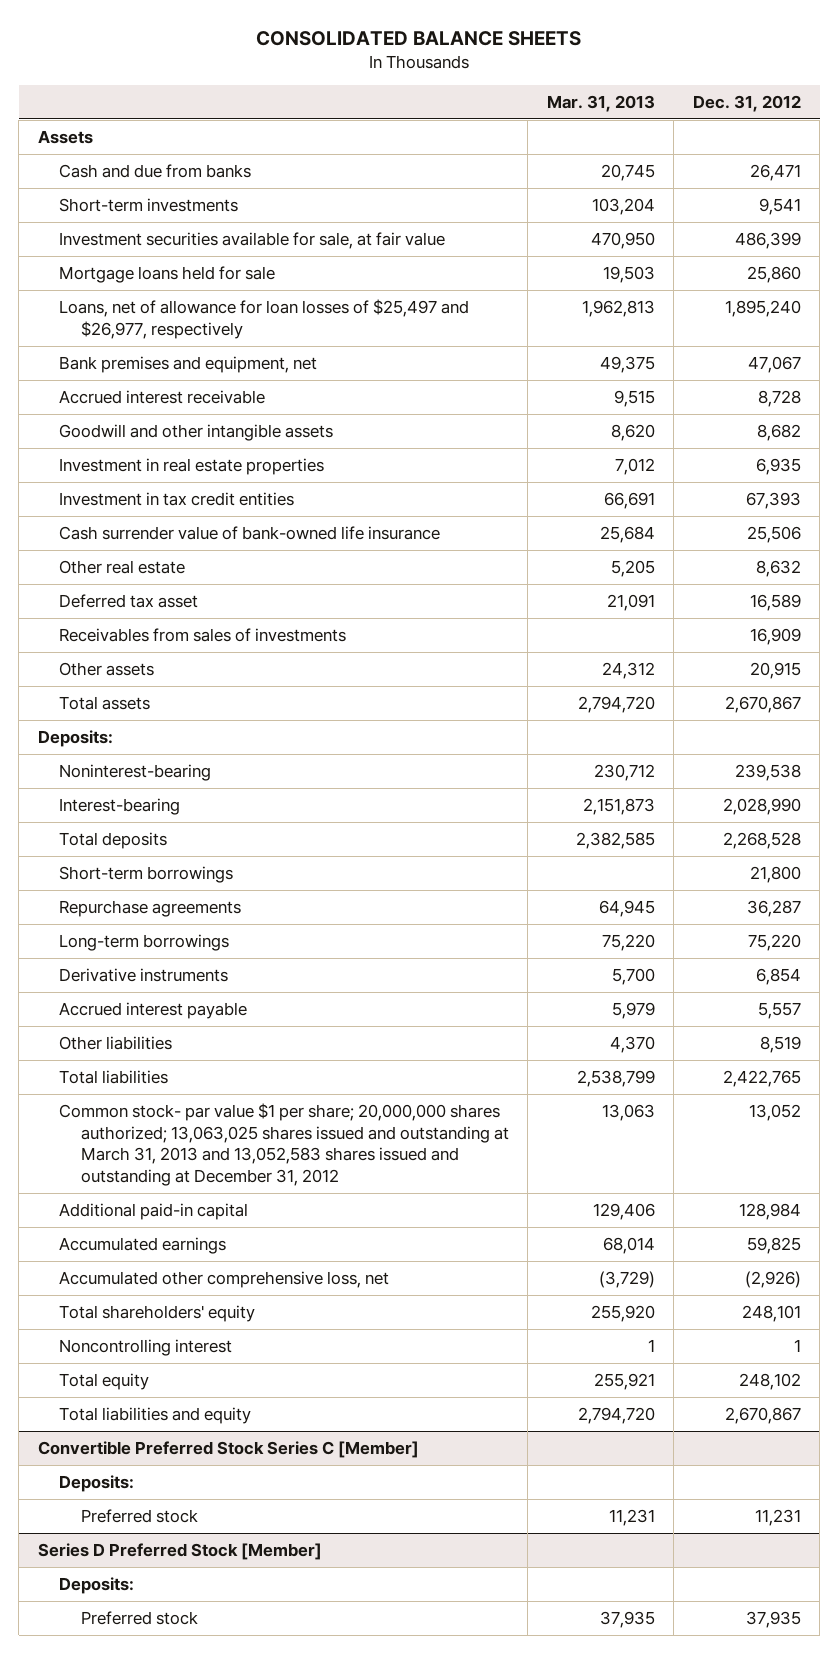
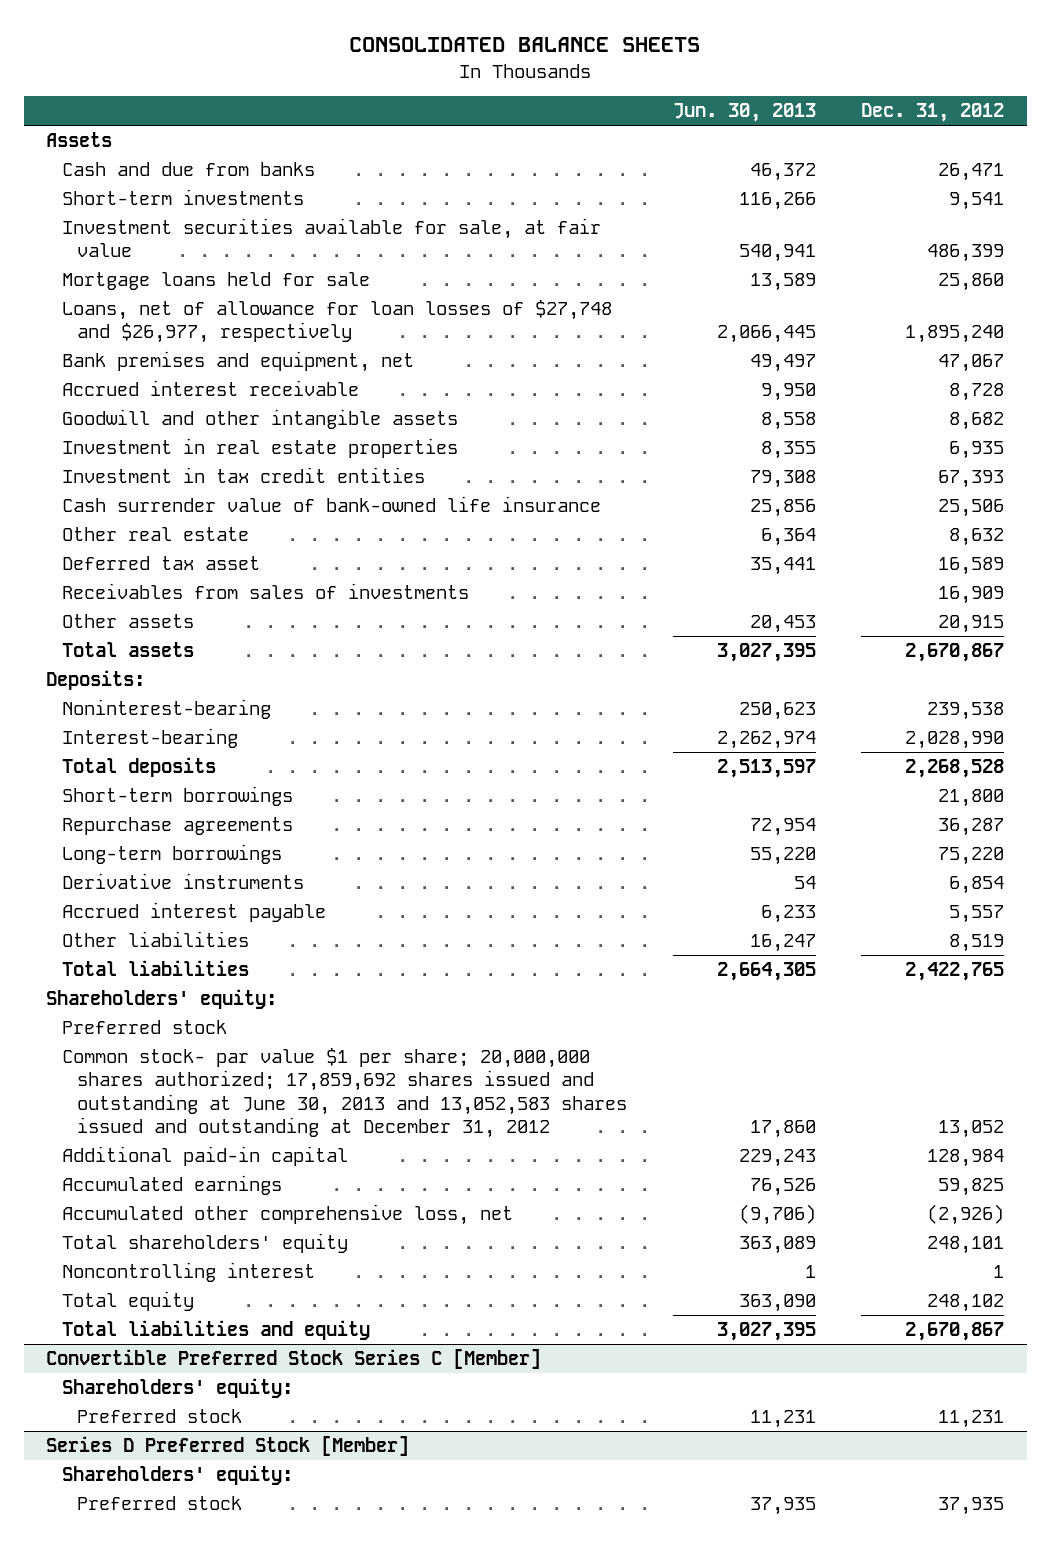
- | Mar. 31, 2013 | Dec. 31, 2012
+ | Jun. 30, 2013 | Dec. 31, 2012
- Loans, net of allowance for loan losses of $25,497 and $26,977, respectively | 1,962,813 | 1,895,240
+ Loans, net of allowance for loan losses of $27,748 and $26,977, respectively | 2,066,445 | 1,895,240
- Common stock- par value $1 per share; 20,000,000 shares authorized; 13,063,025 shares issued and outstanding at March 31, 2013 and 13,052,583 shares issued and outstanding at December 31, 2012 | 13,063 | 13,052
+ Shareholders' equity:
+ Preferred stock
+ Common stock- par value $1 per share; 20,000,000 shares authorized; 17,859,692 shares issued and outstanding at June 30, 2013 and 13,052,583 shares issued and outstanding at December 31, 2012 | 17,860 | 13,052
@ Convertible Preferred Stock Series C [Member]
- Deposits:
+ Shareholders' equity:
@ Series D Preferred Stock [Member]
- Deposits:
+ Shareholders' equity:

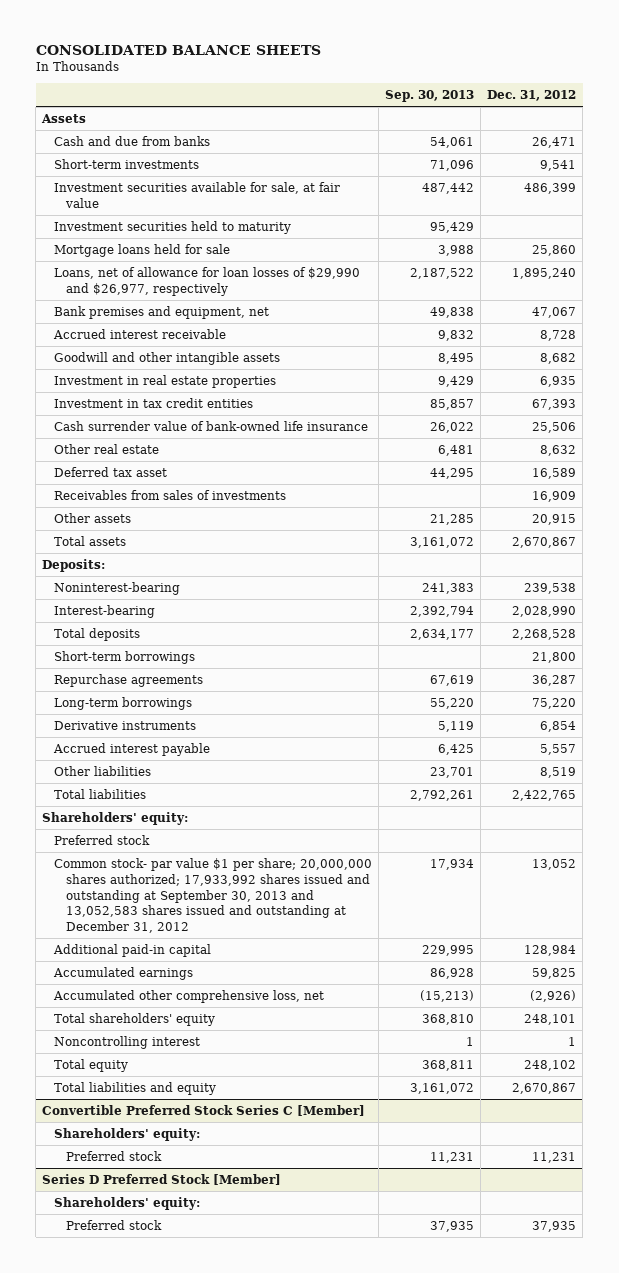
- | Jun. 30, 2013 | Dec. 31, 2012
+ | Sep. 30, 2013 | Dec. 31, 2012
+ Investment securities held to maturity | 95,429 |
- Loans, net of allowance for loan losses of $27,748 and $26,977, respectively | 2,066,445 | 1,895,240
+ Loans, net of allowance for loan losses of $29,990 and $26,977, respectively | 2,187,522 | 1,895,240
- Common stock- par value $1 per share; 20,000,000 shares authorized; 17,859,692 shares issued and outstanding at June 30, 2013 and 13,052,583 shares issued and outstanding at December 31, 2012 | 17,860 | 13,052
+ Common stock- par value $1 per share; 20,000,000 shares authorized; 17,933,992 shares issued and outstanding at September 30, 2013 and 13,052,583 shares issued and outstanding at December 31, 2012 | 17,934 | 13,052

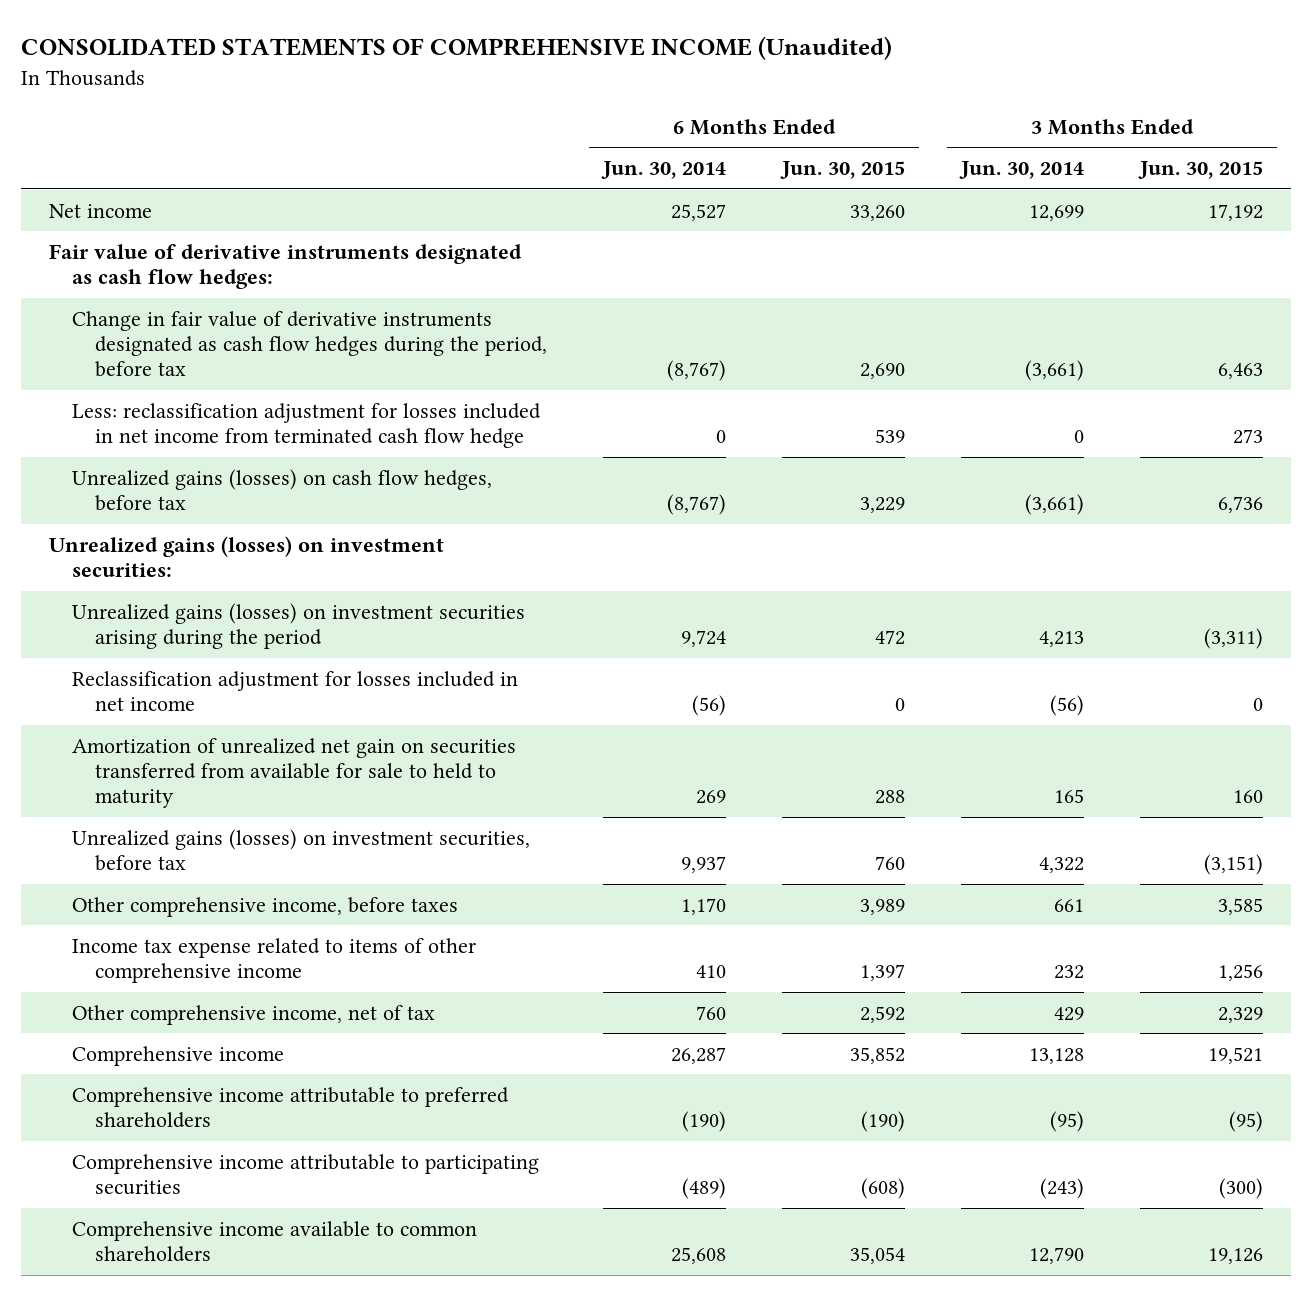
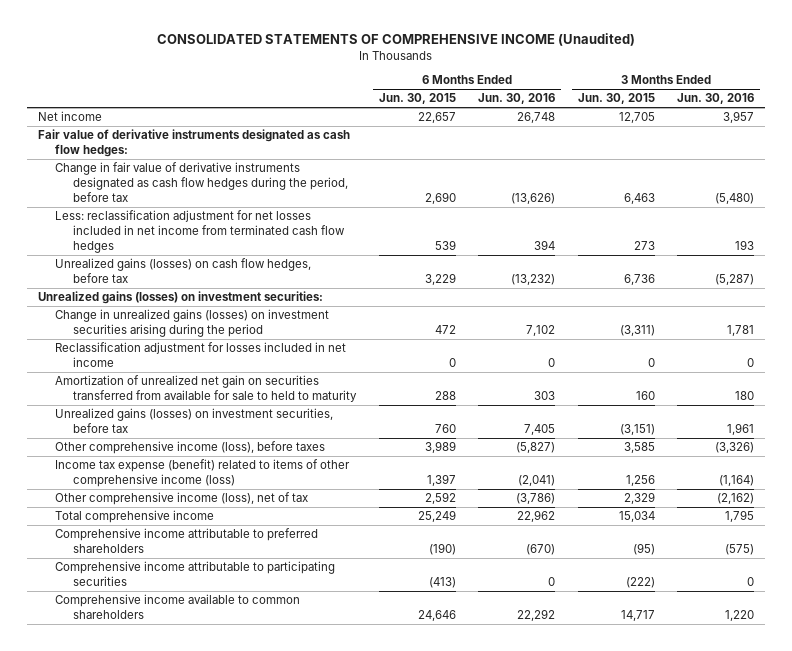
- | 6 Months Ended Jun. 30, 2014 | 6 Months Ended Jun. 30, 2015 | 3 Months Ended Jun. 30, 2014 | 3 Months Ended Jun. 30, 2015
+ | 6 Months Ended Jun. 30, 2015 | 6 Months Ended Jun. 30, 2016 | 3 Months Ended Jun. 30, 2015 | 3 Months Ended Jun. 30, 2016
- Net income | 25,527 | 33,260 | 12,699 | 17,192
+ Net income | 22,657 | 26,748 | 12,705 | 3,957
- Less: reclassification adjustment for losses included in net income from terminated cash flow hedge | 0 | 539 | 0 | 273
+ Less: reclassification adjustment for net losses included in net income from terminated cash flow hedges | 539 | 394 | 273 | 193
- Unrealized gains (losses) on investment securities arising during the period | 9,724 | 472 | 4,213 | (3,311)
+ Change in unrealized gains (losses) on investment securities arising during the period | 472 | 7,102 | (3,311) | 1,781
- Other comprehensive income, before taxes | 1,170 | 3,989 | 661 | 3,585
- Income tax expense related to items of other comprehensive income | 410 | 1,397 | 232 | 1,256
- Other comprehensive income, net of tax | 760 | 2,592 | 429 | 2,329
- Comprehensive income | 26,287 | 35,852 | 13,128 | 19,521
+ Other comprehensive income (loss), before taxes | 3,989 | (5,827) | 3,585 | (3,326)
+ Income tax expense (benefit) related to items of other comprehensive income (loss) | 1,397 | (2,041) | 1,256 | (1,164)
+ Other comprehensive income (loss), net of tax | 2,592 | (3,786) | 2,329 | (2,162)
+ Total comprehensive income | 25,249 | 22,962 | 15,034 | 1,795
- Comprehensive income attributable to participating securities | (489) | (608) | (243) | (300)
- Comprehensive income available to common shareholders | 25,608 | 35,054 | 12,790 | 19,126
+ Comprehensive income attributable to participating securities | (413) | 0 | (222) | 0
+ Comprehensive income available to common shareholders | 24,646 | 22,292 | 14,717 | 1,220

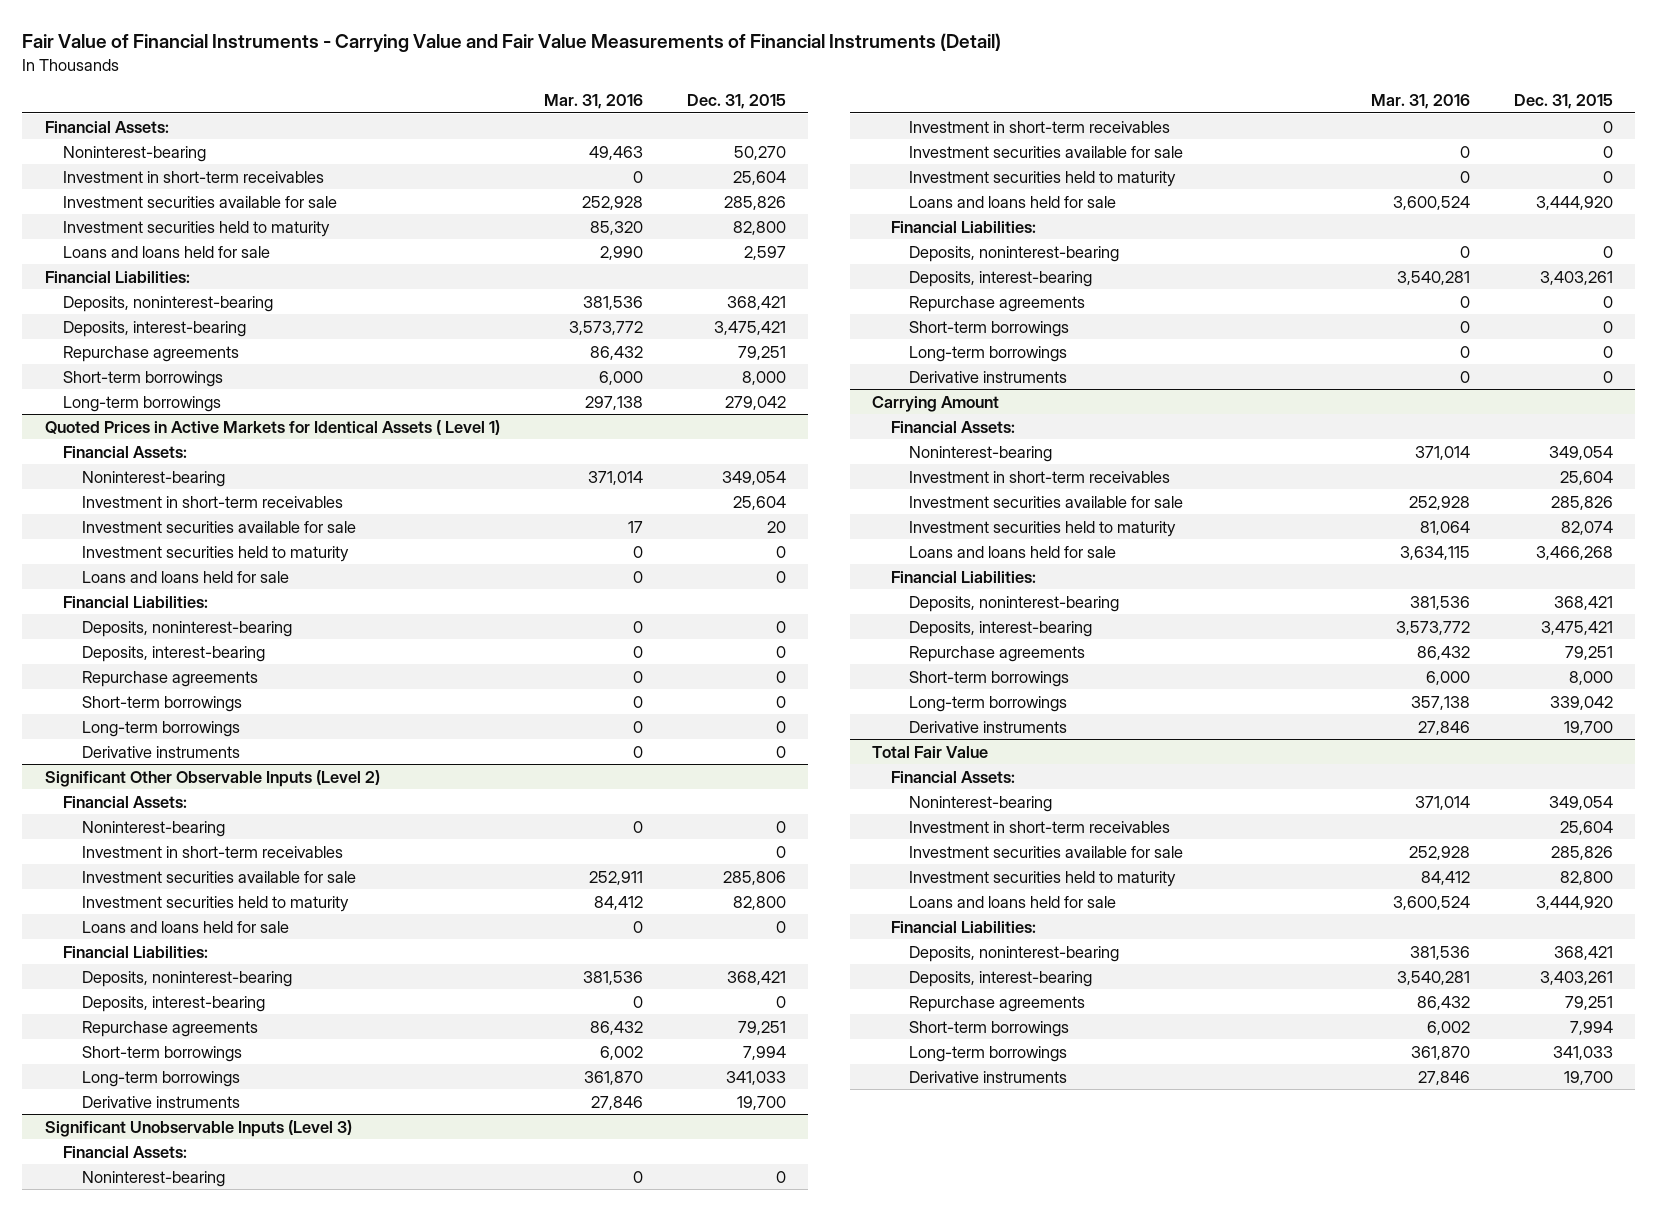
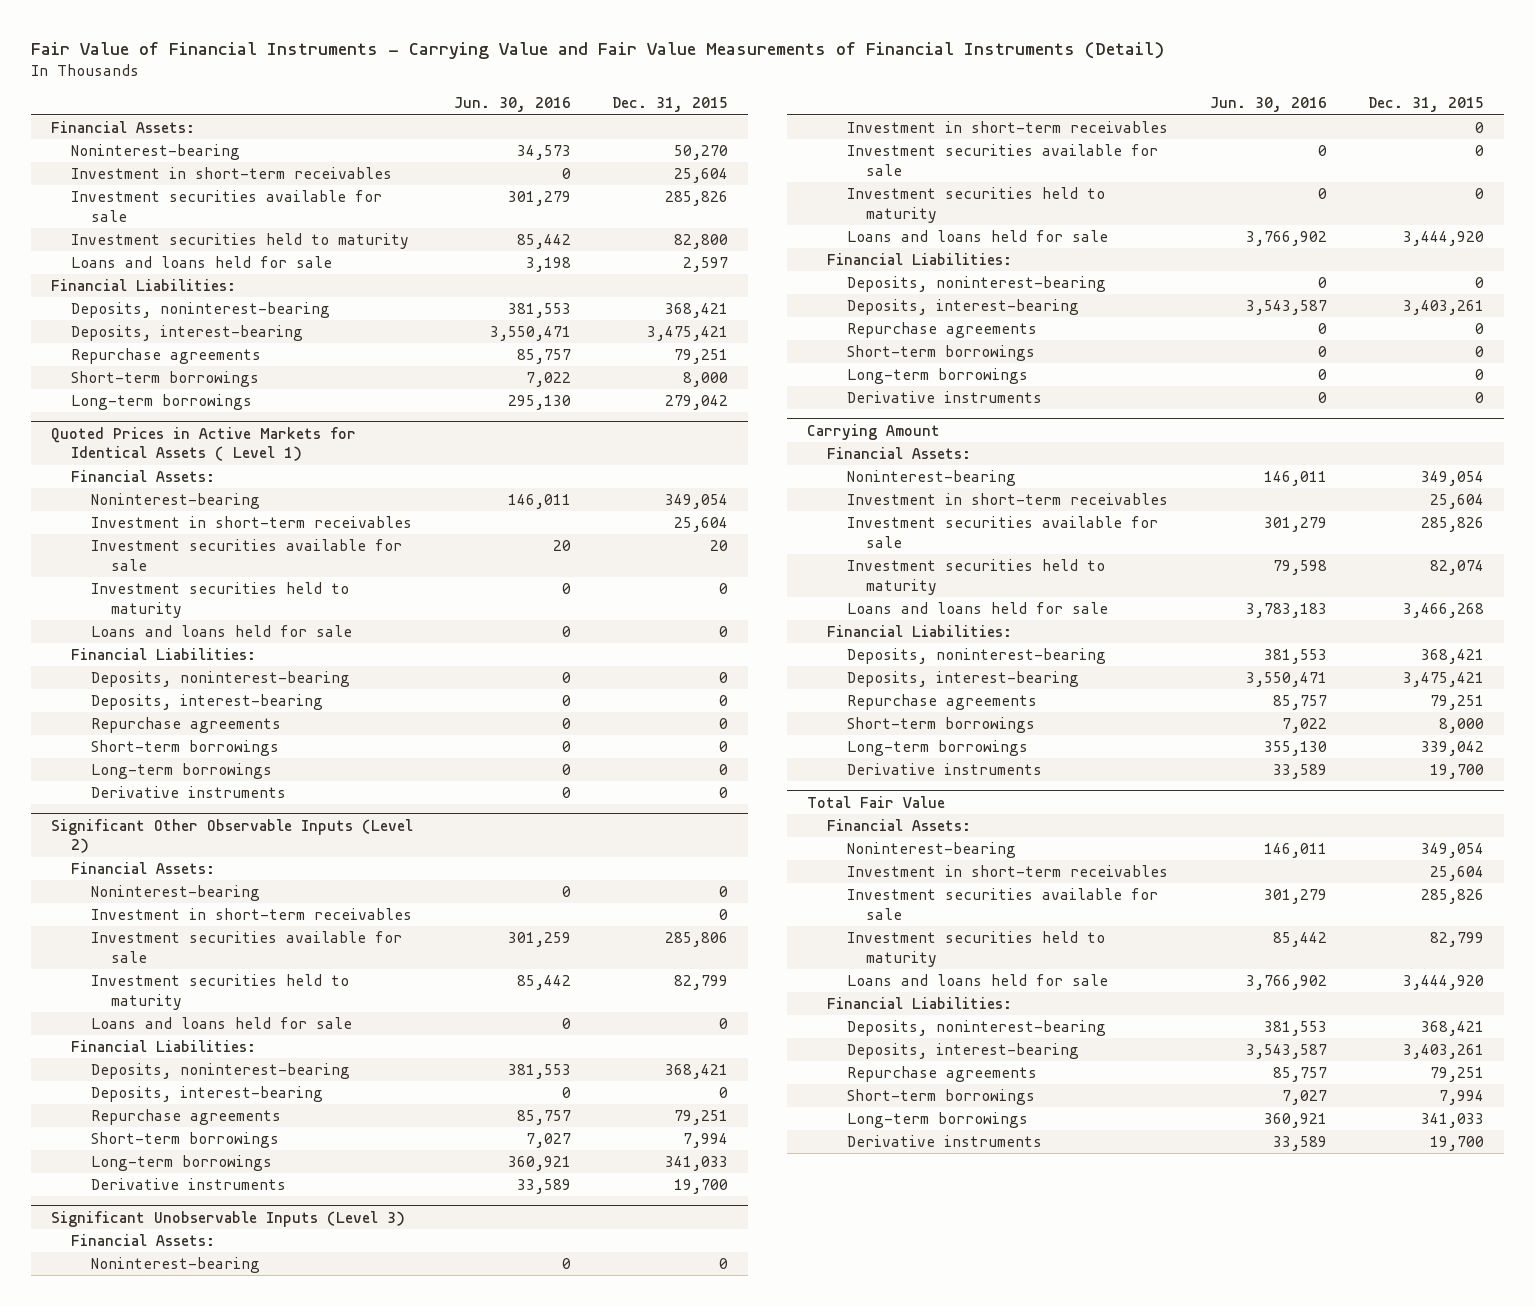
- | Mar. 31, 2016 | Dec. 31, 2015
+ | Jun. 30, 2016 | Dec. 31, 2015
@ Significant Other Observable Inputs (Level 2)
- Investment securities held to maturity | 84,412 | 82,800
+ Investment securities held to maturity | 85,442 | 82,799
@ Total Fair Value
- Investment securities held to maturity | 84,412 | 82,800
+ Investment securities held to maturity | 85,442 | 82,799

